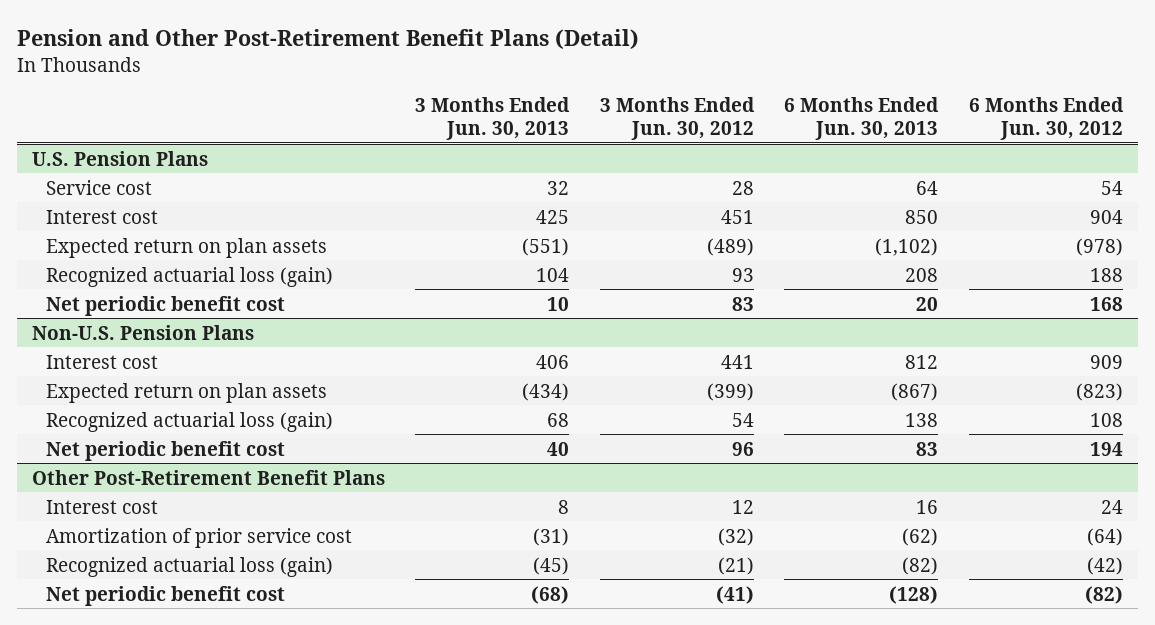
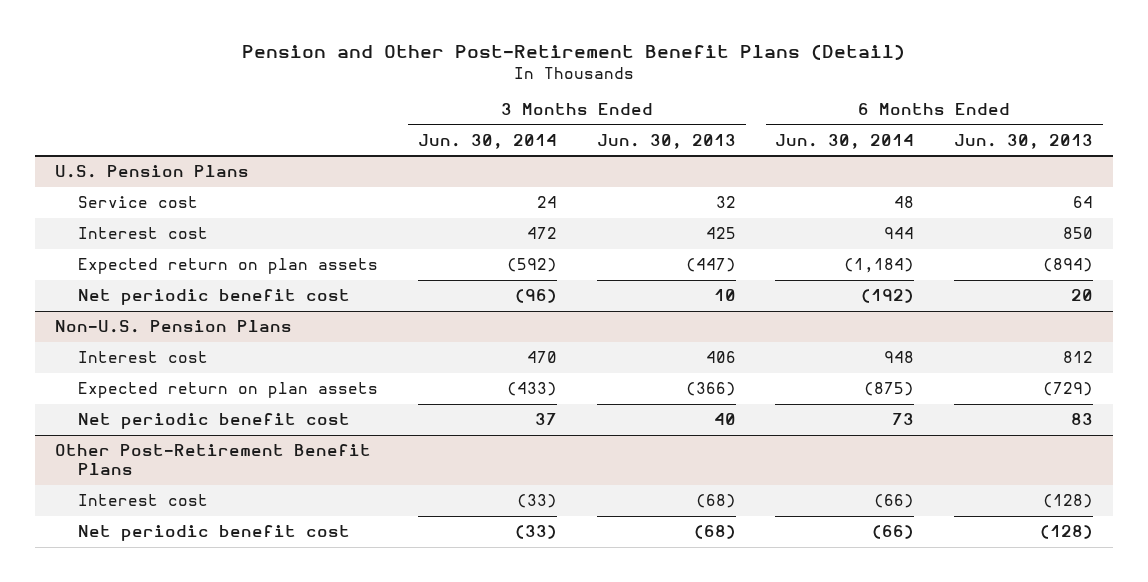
- | 3 Months Ended Jun. 30, 2013 | 3 Months Ended Jun. 30, 2012 | 6 Months Ended Jun. 30, 2013 | 6 Months Ended Jun. 30, 2012
+ | 3 Months Ended Jun. 30, 2014 | 3 Months Ended Jun. 30, 2013 | 6 Months Ended Jun. 30, 2014 | 6 Months Ended Jun. 30, 2013
@ U.S. Pension Plans
- Expected return on plan assets | (551) | (489) | (1,102) | (978)
- Recognized actuarial loss (gain) | 104 | 93 | 208 | 188
+ Expected return on plan assets | (592) | (447) | (1,184) | (894)
@ Non-U.S. Pension Plans
- Expected return on plan assets | (434) | (399) | (867) | (823)
- Recognized actuarial loss (gain) | 68 | 54 | 138 | 108
+ Expected return on plan assets | (433) | (366) | (875) | (729)
@ Other Post-Retirement Benefit Plans
- Interest cost | 8 | 12 | 16 | 24
- Amortization of prior service cost | (31) | (32) | (62) | (64)
- Recognized actuarial loss (gain) | (45) | (21) | (82) | (42)
+ Interest cost | (33) | (68) | (66) | (128)

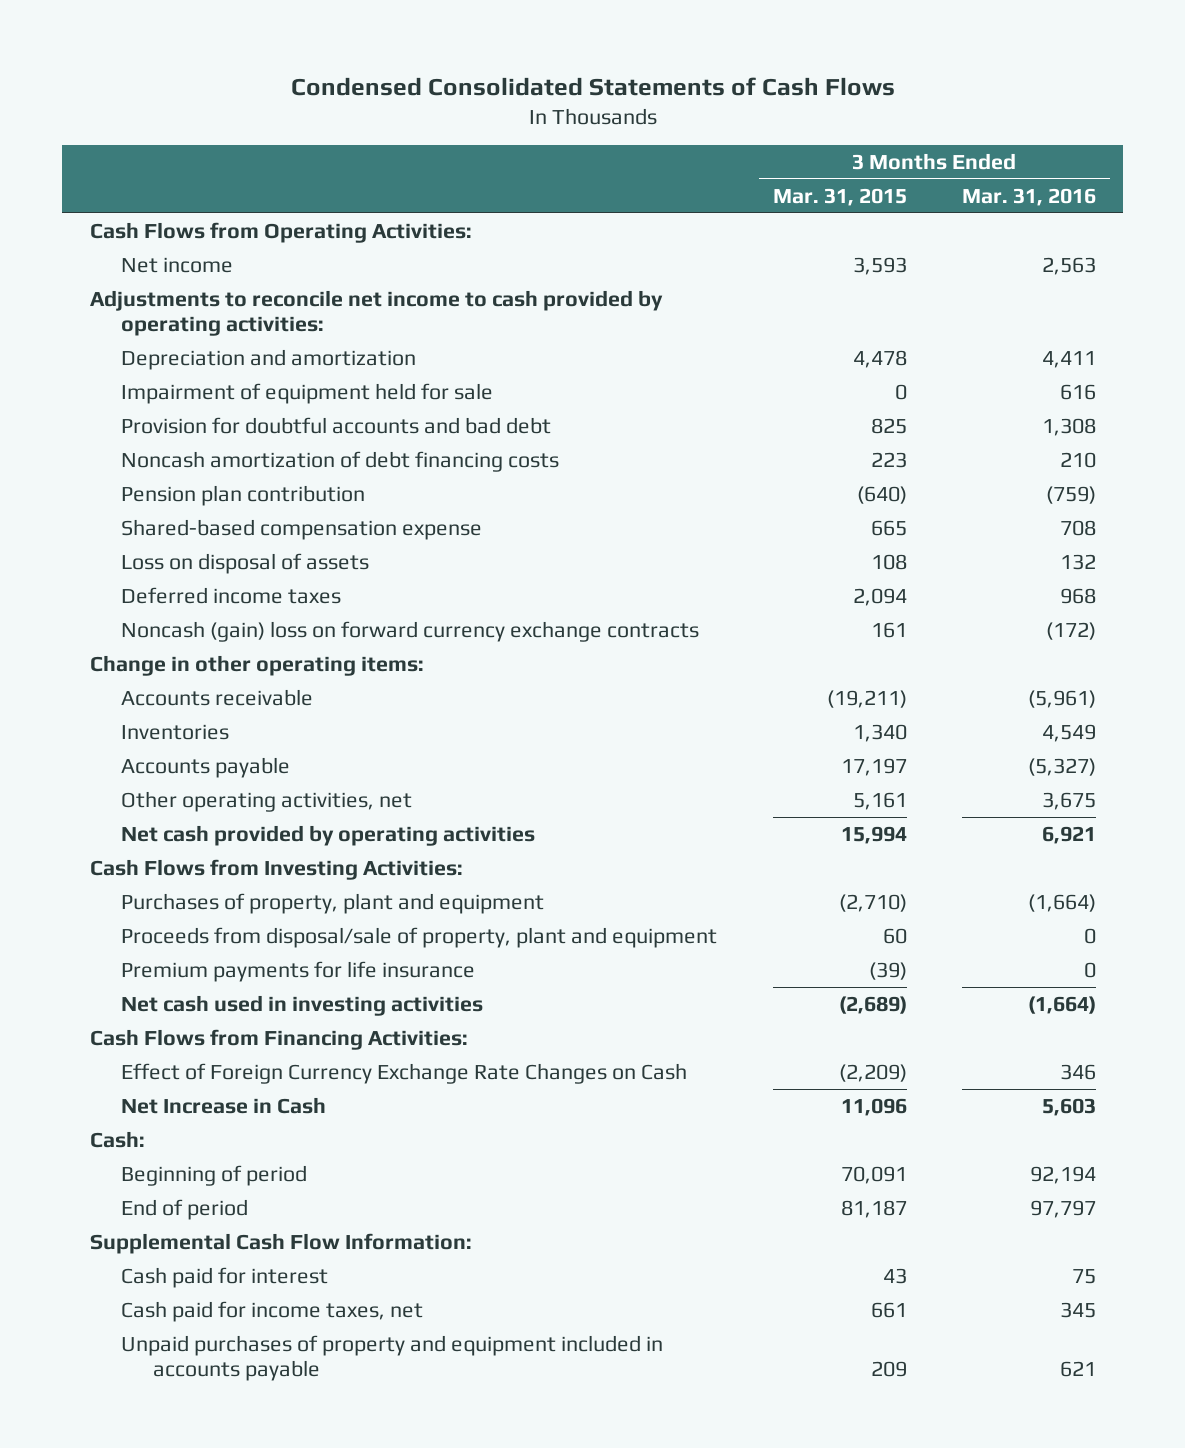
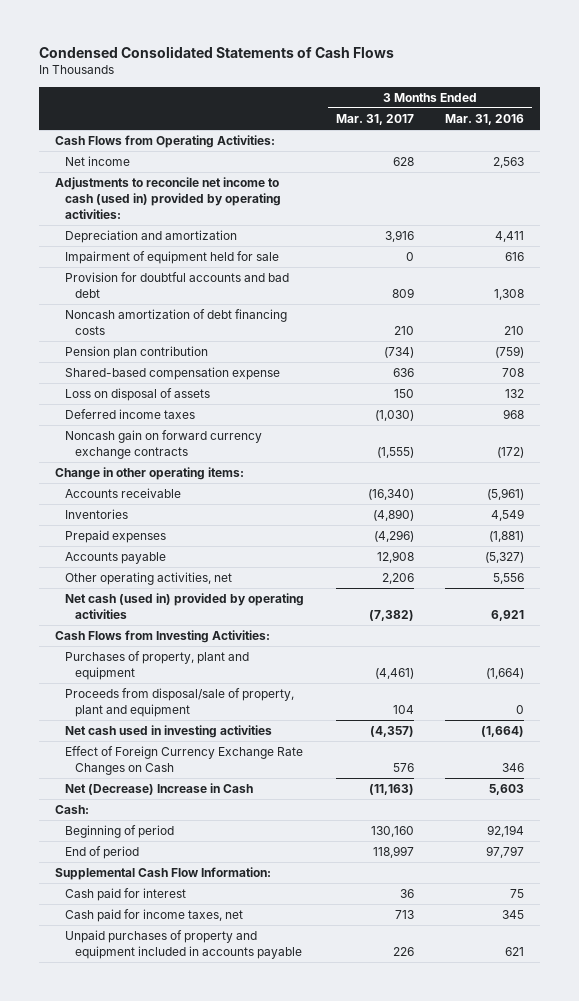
- | 3 Months Ended Mar. 31, 2015 | 3 Months Ended Mar. 31, 2016
+ | 3 Months Ended Mar. 31, 2017 | 3 Months Ended Mar. 31, 2016
- Adjustments to reconcile net income to cash provided by operating activities:
+ Adjustments to reconcile net income to cash (used in) provided by operating activities:
- Noncash (gain) loss on forward currency exchange contracts | 161 | (172)
+ Noncash gain on forward currency exchange contracts | (1,555) | (172)
+ Prepaid expenses | (4,296) | (1,881)
- Other operating activities, net | 5,161 | 3,675
- Net cash provided by operating activities | 15,994 | 6,921
+ Other operating activities, net | 2,206 | 5,556
+ Net cash (used in) provided by operating activities | (7,382) | 6,921
- Premium payments for life insurance | (39) | 0
- Cash Flows from Financing Activities:
- Net Increase in Cash | 11,096 | 5,603
+ Net (Decrease) Increase in Cash | (11,163) | 5,603

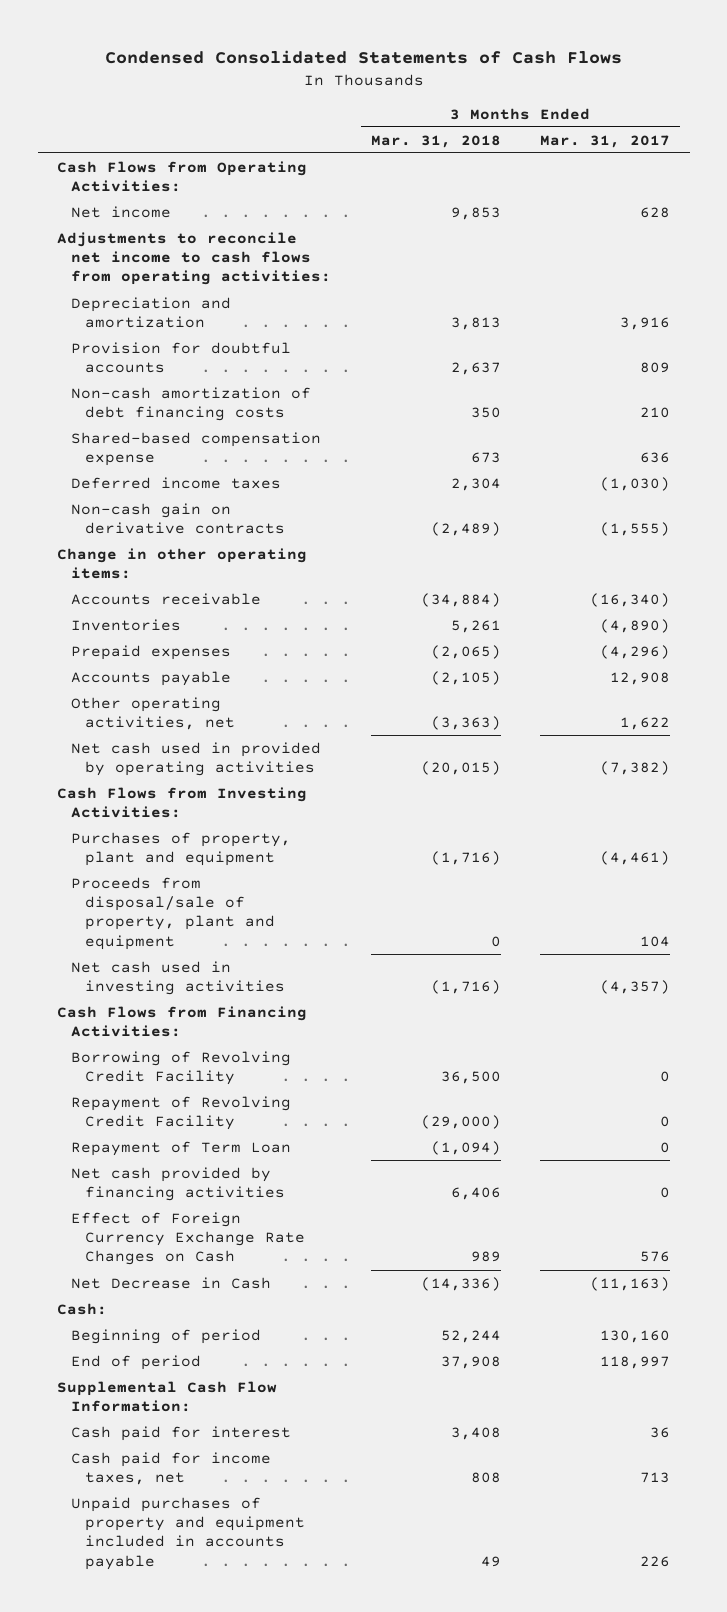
- | 3 Months Ended Mar. 31, 2017 | 3 Months Ended Mar. 31, 2016
+ | 3 Months Ended Mar. 31, 2018 | 3 Months Ended Mar. 31, 2017
- Adjustments to reconcile net income to cash (used in) provided by operating activities:
+ Adjustments to reconcile net income to cash flows from operating activities:
- Impairment of equipment held for sale | 0 | 616
- Provision for doubtful accounts and bad debt | 809 | 1,308
- Noncash amortization of debt financing costs | 210 | 210
- Pension plan contribution | (734) | (759)
+ Provision for doubtful accounts | 2,637 | 809
+ Non-cash amortization of debt financing costs | 350 | 210
- Loss on disposal of assets | 150 | 132
- Noncash gain on forward currency exchange contracts | (1,555) | (172)
+ Non-cash gain on derivative contracts | (2,489) | (1,555)
- Other operating activities, net | 2,206 | 5,556
- Net cash (used in) provided by operating activities | (7,382) | 6,921
+ Other operating activities, net | (3,363) | 1,622
+ Net cash used in provided by operating activities | (20,015) | (7,382)
+ Cash Flows from Financing Activities:
+ Borrowing of Revolving Credit Facility | 36,500 | 0
+ Repayment of Revolving Credit Facility | (29,000) | 0
+ Repayment of Term Loan | (1,094) | 0
+ Net cash provided by financing activities | 6,406 | 0
- Net (Decrease) Increase in Cash | (11,163) | 5,603
+ Net Decrease in Cash | (14,336) | (11,163)

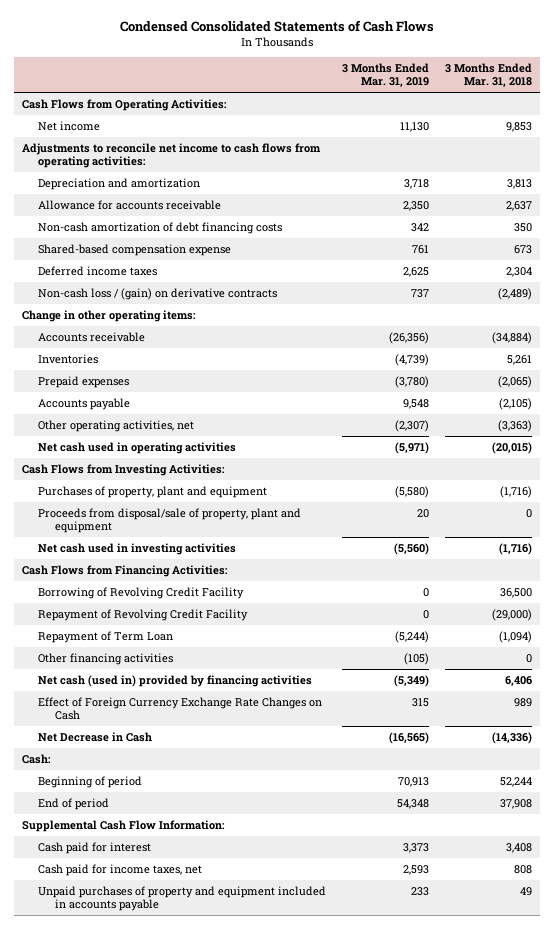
- | 3 Months Ended Mar. 31, 2018 | 3 Months Ended Mar. 31, 2017
+ | 3 Months Ended Mar. 31, 2019 | 3 Months Ended Mar. 31, 2018
- Provision for doubtful accounts | 2,637 | 809
+ Allowance for accounts receivable | 2,350 | 2,637
- Non-cash gain on derivative contracts | (2,489) | (1,555)
+ Non-cash loss / (gain) on derivative contracts | 737 | (2,489)
- Net cash used in provided by operating activities | (20,015) | (7,382)
+ Net cash used in operating activities | (5,971) | (20,015)
- Net cash provided by financing activities | 6,406 | 0
+ Other financing activities | (105) | 0
+ Net cash (used in) provided by financing activities | (5,349) | 6,406

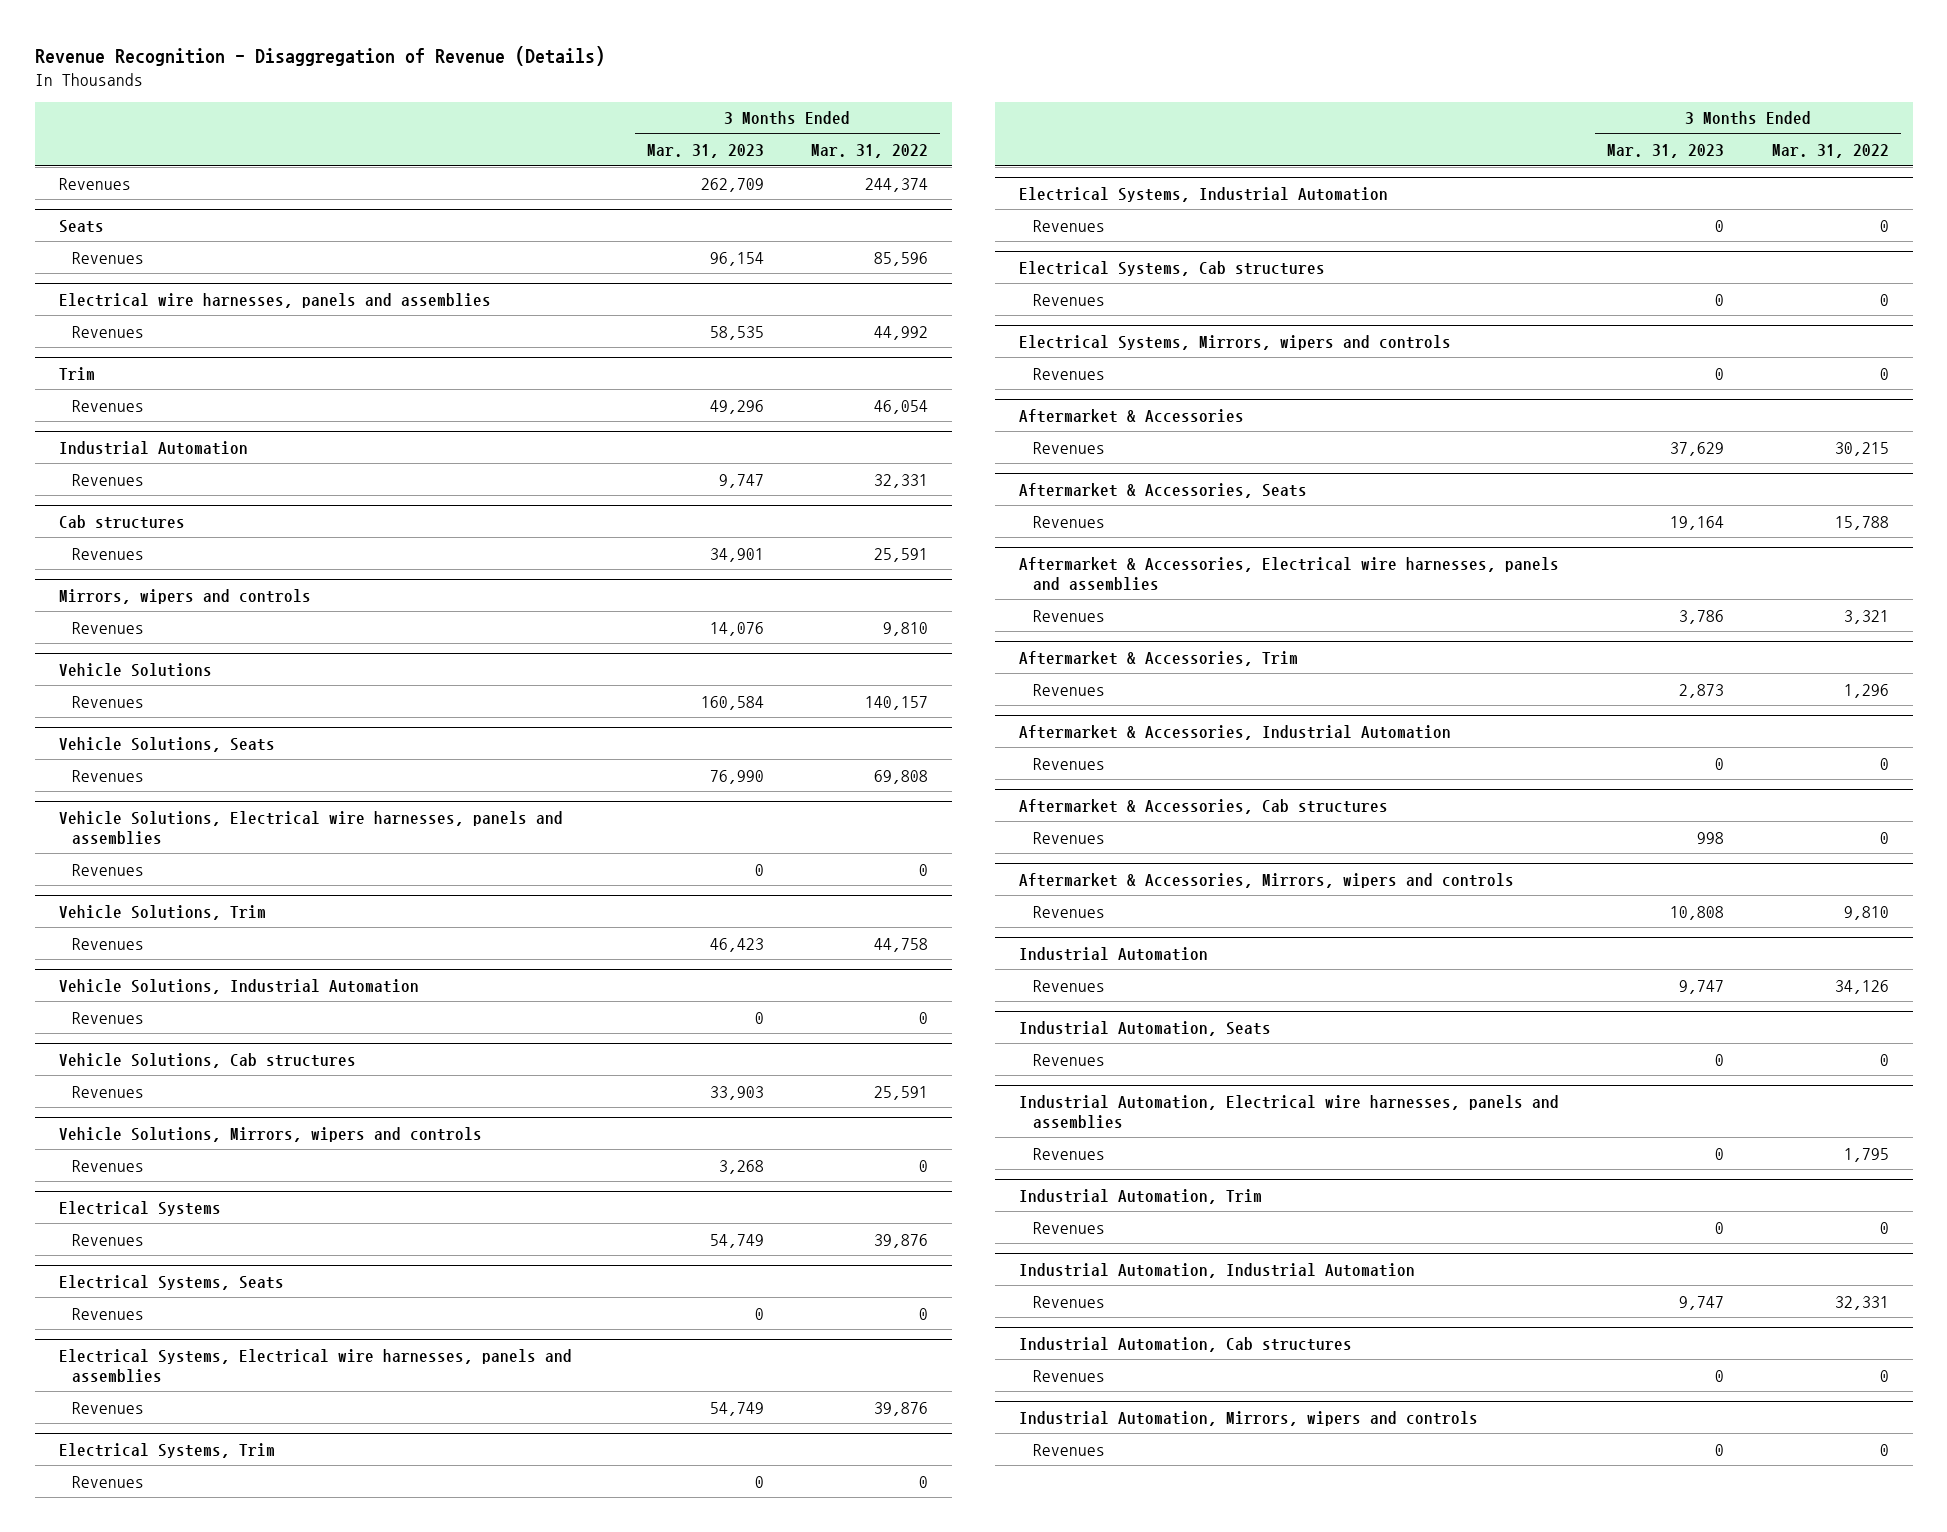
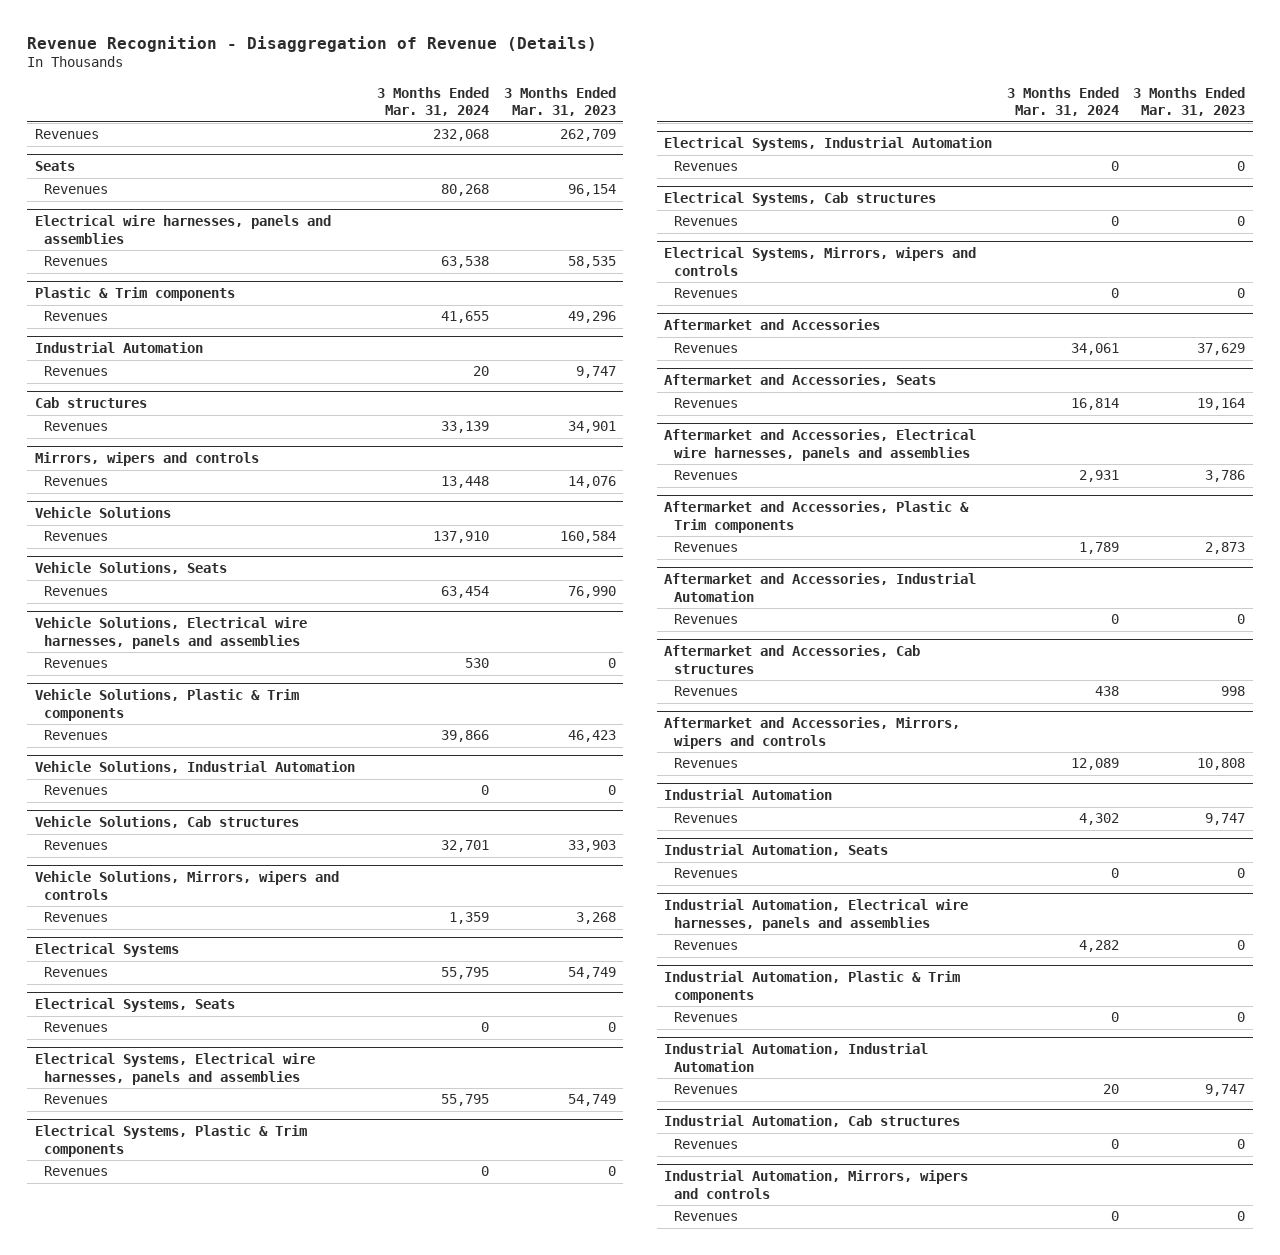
- | 3 Months Ended Mar. 31, 2023 | 3 Months Ended Mar. 31, 2022
+ | 3 Months Ended Mar. 31, 2024 | 3 Months Ended Mar. 31, 2023
- Trim
+ Plastic & Trim components
- Vehicle Solutions, Trim
+ Vehicle Solutions, Plastic & Trim components
- Electrical Systems, Trim
+ Electrical Systems, Plastic & Trim components
- Aftermarket & Accessories
+ Aftermarket and Accessories
- Aftermarket & Accessories, Seats
+ Aftermarket and Accessories, Seats
- Aftermarket & Accessories, Electrical wire harnesses, panels and assemblies
+ Aftermarket and Accessories, Electrical wire harnesses, panels and assemblies
- Aftermarket & Accessories, Trim
+ Aftermarket and Accessories, Plastic & Trim components
- Aftermarket & Accessories, Industrial Automation
+ Aftermarket and Accessories, Industrial Automation
- Aftermarket & Accessories, Cab structures
+ Aftermarket and Accessories, Cab structures
- Aftermarket & Accessories, Mirrors, wipers and controls
+ Aftermarket and Accessories, Mirrors, wipers and controls
- Industrial Automation, Trim
+ Industrial Automation, Plastic & Trim components

